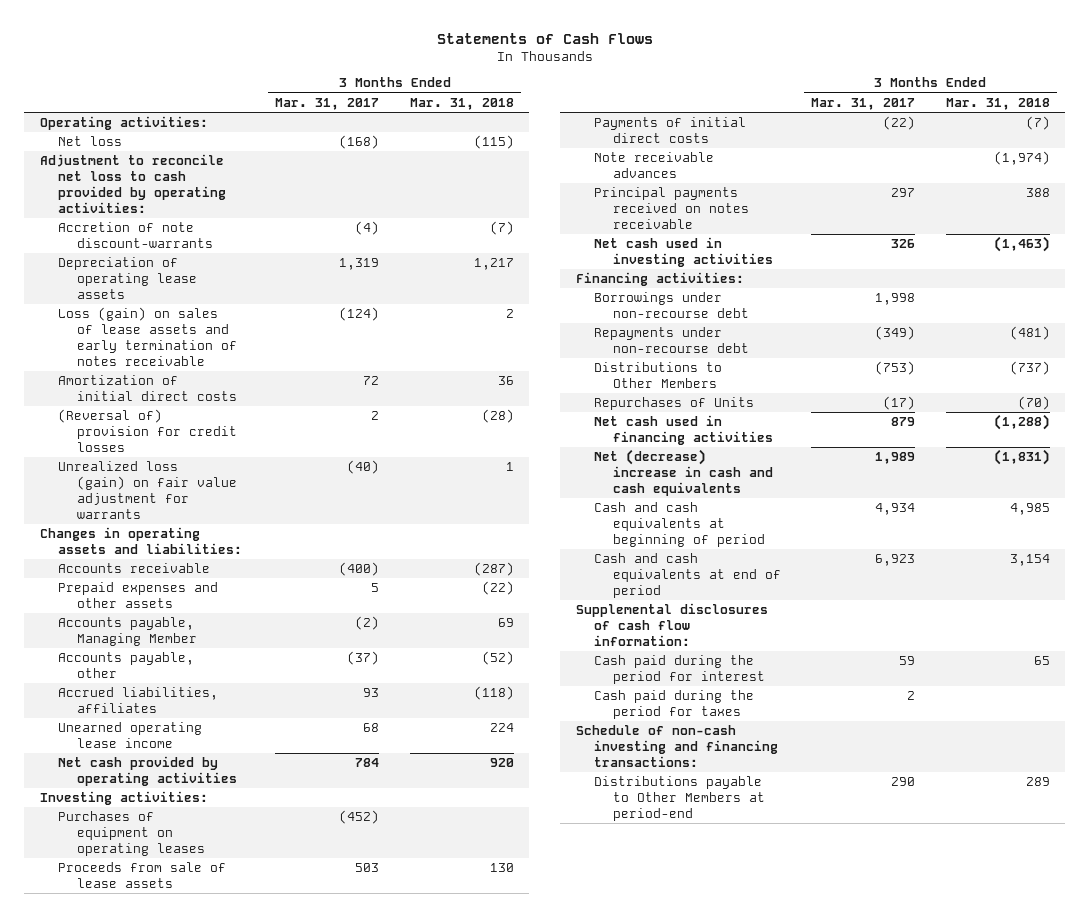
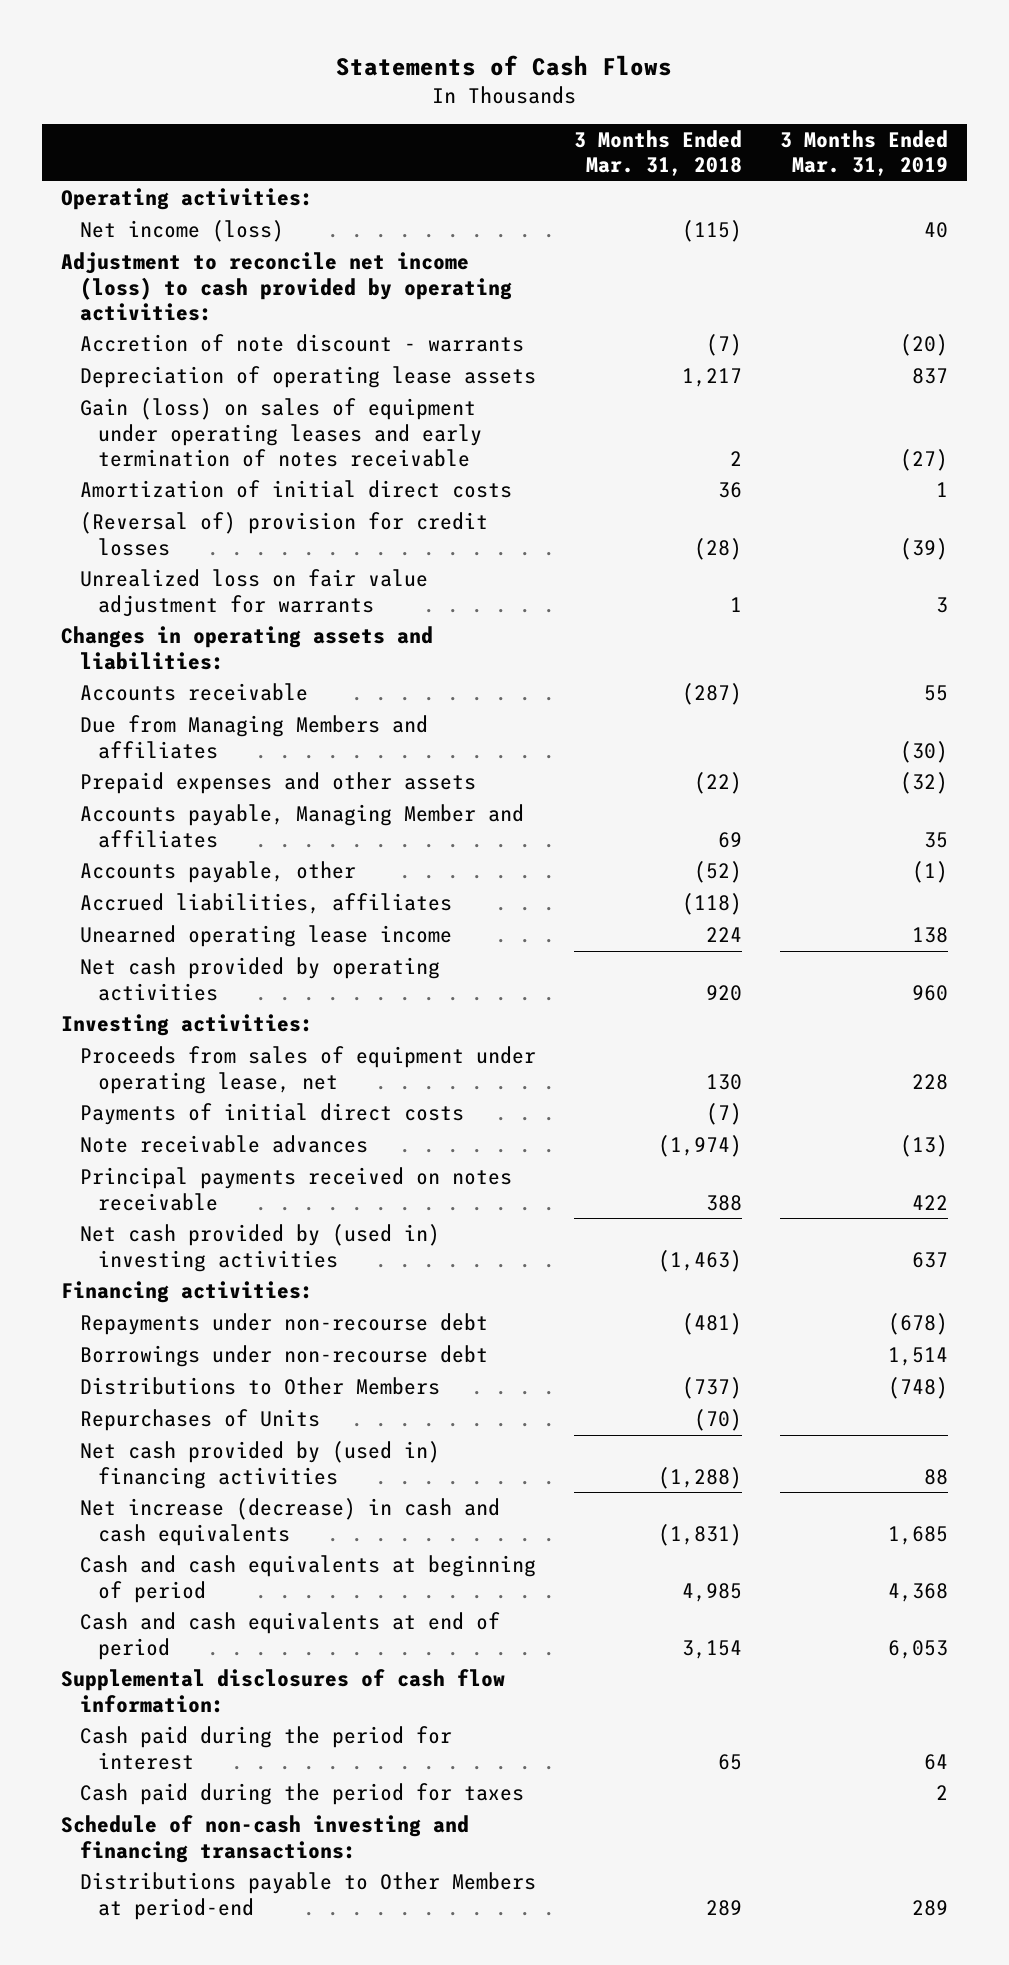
- | 3 Months Ended Mar. 31, 2017 | 3 Months Ended Mar. 31, 2018
+ | 3 Months Ended Mar. 31, 2018 | 3 Months Ended Mar. 31, 2019
- Net loss | (168) | (115)
- Adjustment to reconcile net loss to cash provided by operating activities:
- Accretion of note discount-warrants | (4) | (7)
+ Net income (loss) | (115) | 40
+ Adjustment to reconcile net income (loss) to cash provided by operating activities:
+ Accretion of note discount - warrants | (7) | (20)
- Loss (gain) on sales of lease assets and early termination of notes receivable | (124) | 2
+ Gain (loss) on sales of equipment under operating leases and early termination of notes receivable | 2 | (27)
- Unrealized loss (gain) on fair value adjustment for warrants | (40) | 1
+ Unrealized loss on fair value adjustment for warrants | 1 | 3
+ Due from Managing Members and affiliates | | (30)
- Accounts payable, Managing Member | (2) | 69
+ Accounts payable, Managing Member and affiliates | 69 | 35
- Purchases of equipment on operating leases | (452) |
- Proceeds from sale of lease assets | 503 | 130
+ Proceeds from sales of equipment under operating lease, net | 130 | 228
- Net cash used in investing activities | 326 | (1,463)
+ Net cash provided by (used in) investing activities | (1,463) | 637
moved down: Borrowings under non-recourse debt | | 1,514
- Net cash used in financing activities | 879 | (1,288)
- Net (decrease) increase in cash and cash equivalents | 1,989 | (1,831)
+ Net cash provided by (used in) financing activities | (1,288) | 88
+ Net increase (decrease) in cash and cash equivalents | (1,831) | 1,685

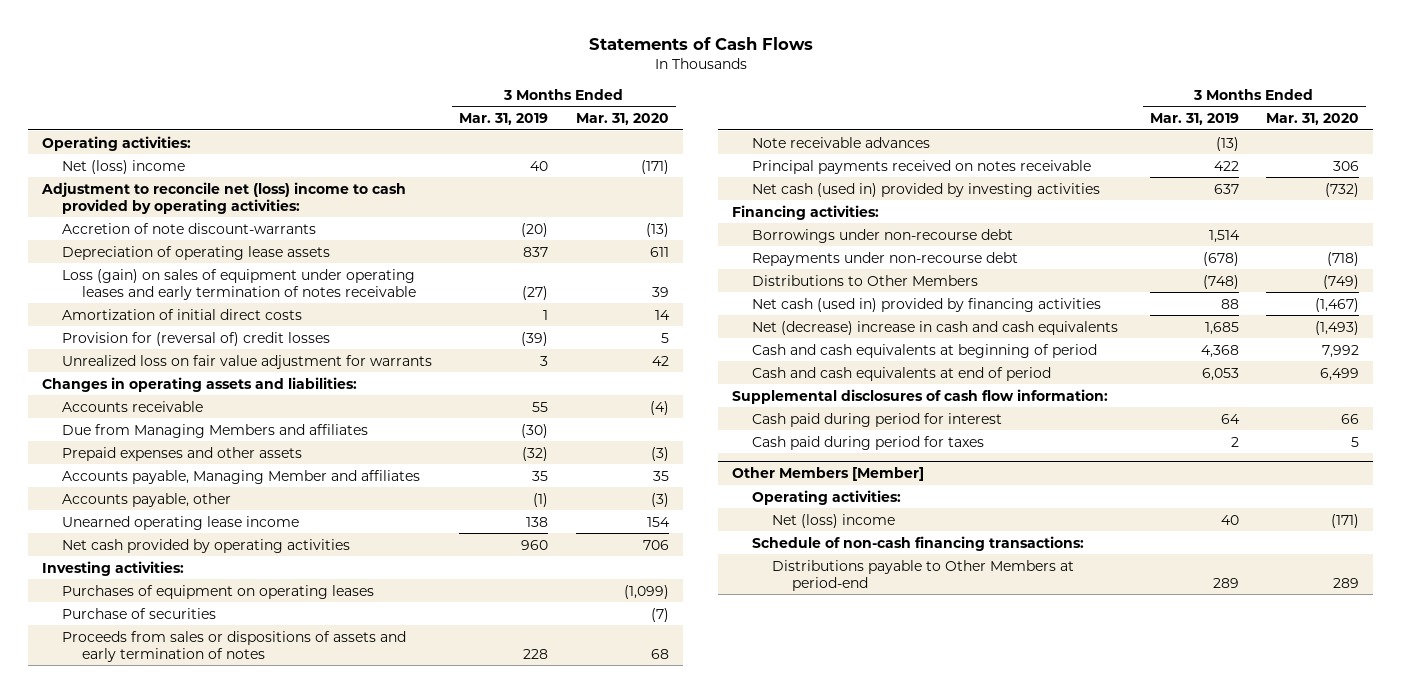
- | 3 Months Ended Mar. 31, 2018 | 3 Months Ended Mar. 31, 2019
+ | 3 Months Ended Mar. 31, 2019 | 3 Months Ended Mar. 31, 2020
- Net income (loss) | (115) | 40
- Adjustment to reconcile net income (loss) to cash provided by operating activities:
- Accretion of note discount - warrants | (7) | (20)
+ Net (loss) income | 40 | (171)
+ Adjustment to reconcile net (loss) income to cash provided by operating activities:
+ Accretion of note discount-warrants | (20) | (13)
- Gain (loss) on sales of equipment under operating leases and early termination of notes receivable | 2 | (27)
+ Loss (gain) on sales of equipment under operating leases and early termination of notes receivable | (27) | 39
- (Reversal of) provision for credit losses | (28) | (39)
+ Provision for (reversal of) credit losses | (39) | 5
- Accrued liabilities, affiliates | (118) |
- Proceeds from sales of equipment under operating lease, net | 130 | 228
- Payments of initial direct costs | (7) |
+ Purchases of equipment on operating leases | | (1,099)
+ Purchase of securities | | (7)
+ Proceeds from sales or dispositions of assets and early termination of notes | 228 | 68
- Net cash provided by (used in) investing activities | (1,463) | 637
+ Net cash (used in) provided by investing activities | 637 | (732)
moved down: Repayments under non-recourse debt | (678) | (718)
- Repurchases of Units | (70) |
- Net cash provided by (used in) financing activities | (1,288) | 88
- Net increase (decrease) in cash and cash equivalents | (1,831) | 1,685
+ Net cash (used in) provided by financing activities | 88 | (1,467)
+ Net (decrease) increase in cash and cash equivalents | 1,685 | (1,493)
- Cash paid during the period for interest | 65 | 64
- Cash paid during the period for taxes | | 2
- Schedule of non-cash investing and financing transactions:
+ Cash paid during period for interest | 64 | 66
+ Cash paid during period for taxes | 2 | 5
+ Other Members [Member]
+ Operating activities:
+ Net (loss) income | 40 | (171)
+ Schedule of non-cash financing transactions:

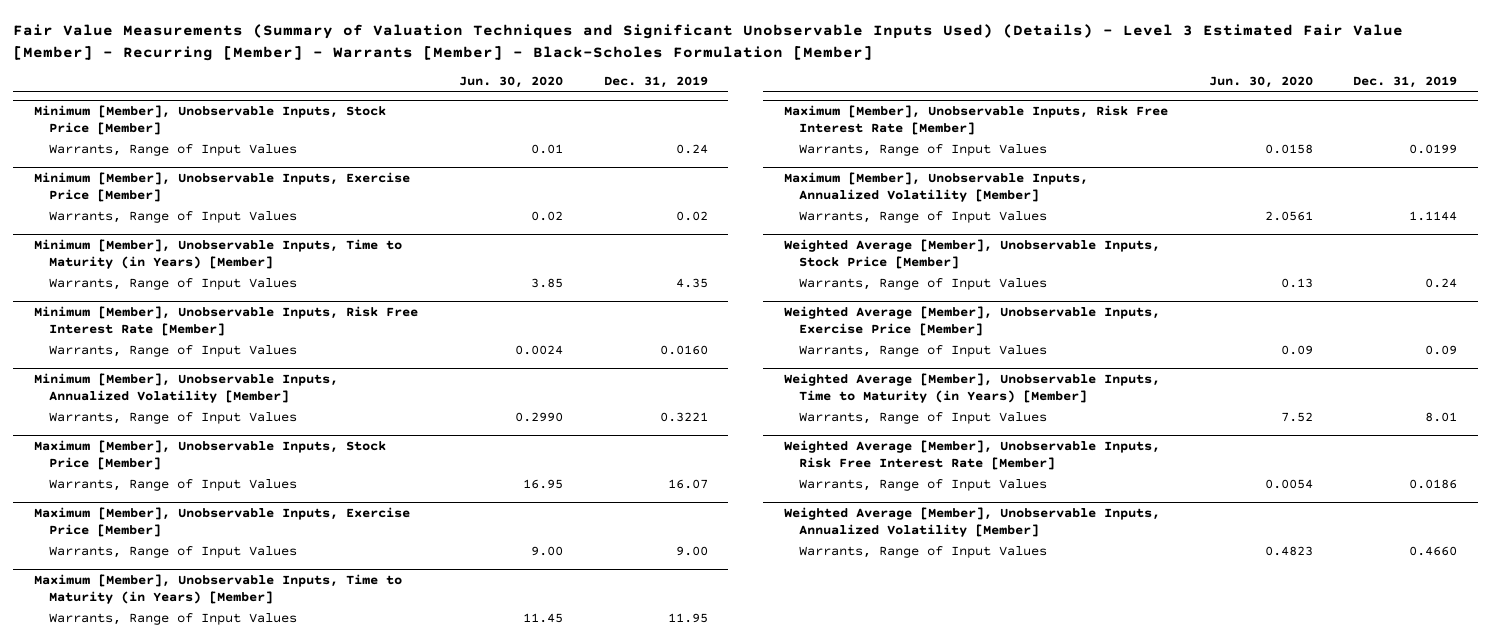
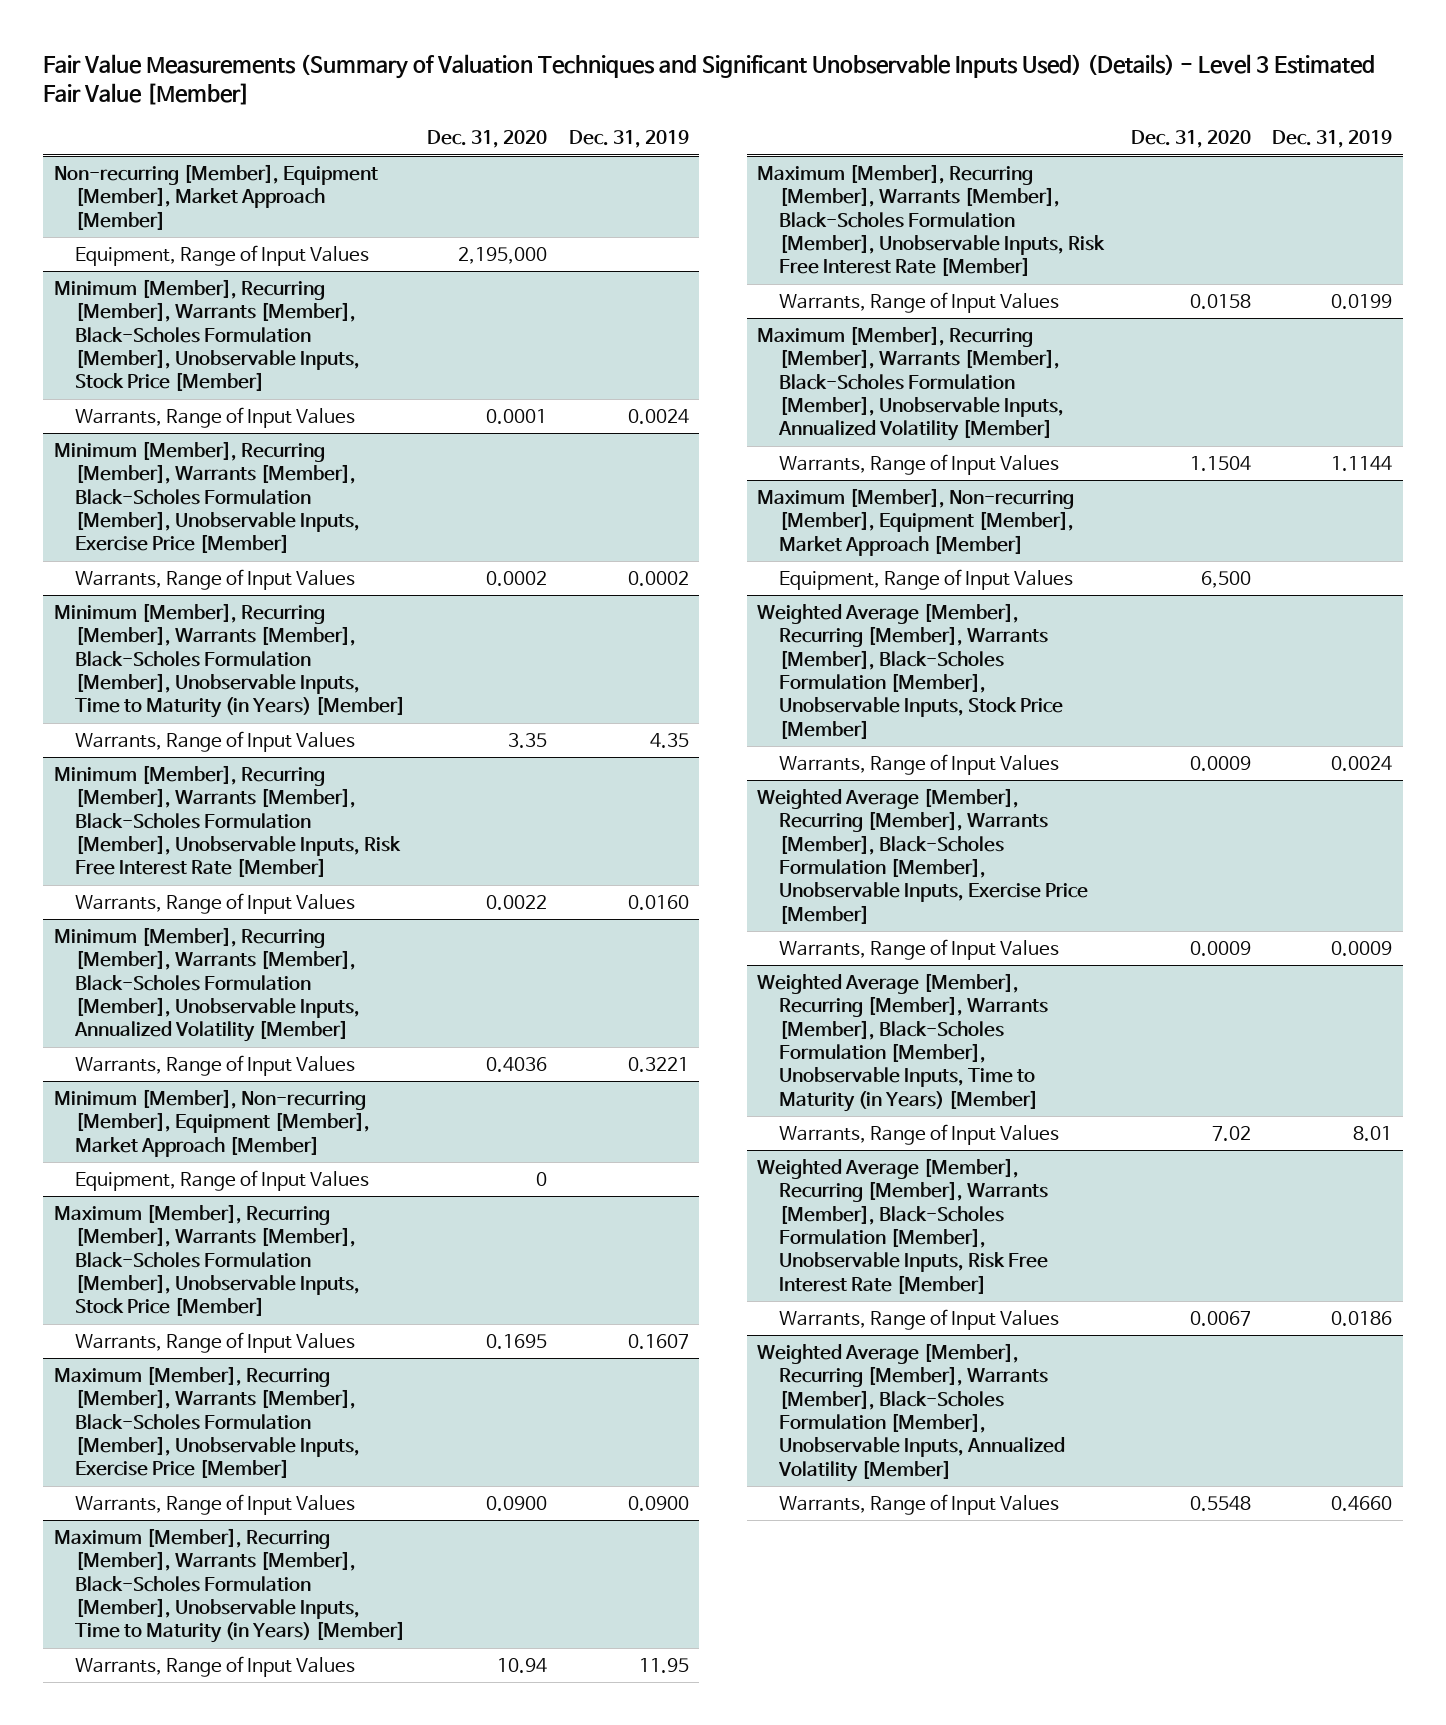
- Fair Value Measurements (Summary of Valuation Techniques and Significant Unobservable Inputs Used) (Details) - Level 3 Estimated Fair Value [Member] - Recurring [Member] - Warrants [Member] - Black-Scholes Formulation [Member]
+ Fair Value Measurements (Summary of Valuation Techniques and Significant Unobservable Inputs Used) (Details) - Level 3 Estimated Fair Value [Member]
- | Jun. 30, 2020 | Dec. 31, 2019
+ | Dec. 31, 2020 | Dec. 31, 2019
- Minimum [Member], Unobservable Inputs, Stock Price [Member]
- Warrants, Range of Input Values | 0.01 | 0.24
- Minimum [Member], Unobservable Inputs, Exercise Price [Member]
- Warrants, Range of Input Values | 0.02 | 0.02
- Minimum [Member], Unobservable Inputs, Time to Maturity (in Years) [Member]
+ Non-recurring [Member], Equipment [Member], Market Approach [Member]
+ Equipment, Range of Input Values | 2,195,000 |
+ Minimum [Member], Recurring [Member], Warrants [Member], Black-Scholes Formulation [Member], Unobservable Inputs, Stock Price [Member]
+ Warrants, Range of Input Values | 0.0001 | 0.0024
+ Minimum [Member], Recurring [Member], Warrants [Member], Black-Scholes Formulation [Member], Unobservable Inputs, Exercise Price [Member]
+ Warrants, Range of Input Values | 0.0002 | 0.0002
+ Minimum [Member], Recurring [Member], Warrants [Member], Black-Scholes Formulation [Member], Unobservable Inputs, Time to Maturity (in Years) [Member]
- Minimum [Member], Unobservable Inputs, Risk Free Interest Rate [Member]
+ Minimum [Member], Recurring [Member], Warrants [Member], Black-Scholes Formulation [Member], Unobservable Inputs, Risk Free Interest Rate [Member]
- Minimum [Member], Unobservable Inputs, Annualized Volatility [Member]
+ Minimum [Member], Recurring [Member], Warrants [Member], Black-Scholes Formulation [Member], Unobservable Inputs, Annualized Volatility [Member]
- Maximum [Member], Unobservable Inputs, Stock Price [Member]
- Warrants, Range of Input Values | 16.95 | 16.07
- Maximum [Member], Unobservable Inputs, Exercise Price [Member]
- Warrants, Range of Input Values | 9.00 | 9.00
- Maximum [Member], Unobservable Inputs, Time to Maturity (in Years) [Member]
+ Minimum [Member], Non-recurring [Member], Equipment [Member], Market Approach [Member]
+ Equipment, Range of Input Values | 0 |
+ Maximum [Member], Recurring [Member], Warrants [Member], Black-Scholes Formulation [Member], Unobservable Inputs, Stock Price [Member]
+ Warrants, Range of Input Values | 0.1695 | 0.1607
+ Maximum [Member], Recurring [Member], Warrants [Member], Black-Scholes Formulation [Member], Unobservable Inputs, Exercise Price [Member]
+ Warrants, Range of Input Values | 0.0900 | 0.0900
+ Maximum [Member], Recurring [Member], Warrants [Member], Black-Scholes Formulation [Member], Unobservable Inputs, Time to Maturity (in Years) [Member]
- Maximum [Member], Unobservable Inputs, Risk Free Interest Rate [Member]
+ Maximum [Member], Recurring [Member], Warrants [Member], Black-Scholes Formulation [Member], Unobservable Inputs, Risk Free Interest Rate [Member]
- Maximum [Member], Unobservable Inputs, Annualized Volatility [Member]
+ Maximum [Member], Recurring [Member], Warrants [Member], Black-Scholes Formulation [Member], Unobservable Inputs, Annualized Volatility [Member]
- Weighted Average [Member], Unobservable Inputs, Stock Price [Member]
- Warrants, Range of Input Values | 0.13 | 0.24
- Weighted Average [Member], Unobservable Inputs, Exercise Price [Member]
- Warrants, Range of Input Values | 0.09 | 0.09
- Weighted Average [Member], Unobservable Inputs, Time to Maturity (in Years) [Member]
+ Maximum [Member], Non-recurring [Member], Equipment [Member], Market Approach [Member]
+ Equipment, Range of Input Values | 6,500 |
+ Weighted Average [Member], Recurring [Member], Warrants [Member], Black-Scholes Formulation [Member], Unobservable Inputs, Stock Price [Member]
+ Warrants, Range of Input Values | 0.0009 | 0.0024
+ Weighted Average [Member], Recurring [Member], Warrants [Member], Black-Scholes Formulation [Member], Unobservable Inputs, Exercise Price [Member]
+ Warrants, Range of Input Values | 0.0009 | 0.0009
+ Weighted Average [Member], Recurring [Member], Warrants [Member], Black-Scholes Formulation [Member], Unobservable Inputs, Time to Maturity (in Years) [Member]
- Weighted Average [Member], Unobservable Inputs, Risk Free Interest Rate [Member]
+ Weighted Average [Member], Recurring [Member], Warrants [Member], Black-Scholes Formulation [Member], Unobservable Inputs, Risk Free Interest Rate [Member]
- Weighted Average [Member], Unobservable Inputs, Annualized Volatility [Member]
+ Weighted Average [Member], Recurring [Member], Warrants [Member], Black-Scholes Formulation [Member], Unobservable Inputs, Annualized Volatility [Member]

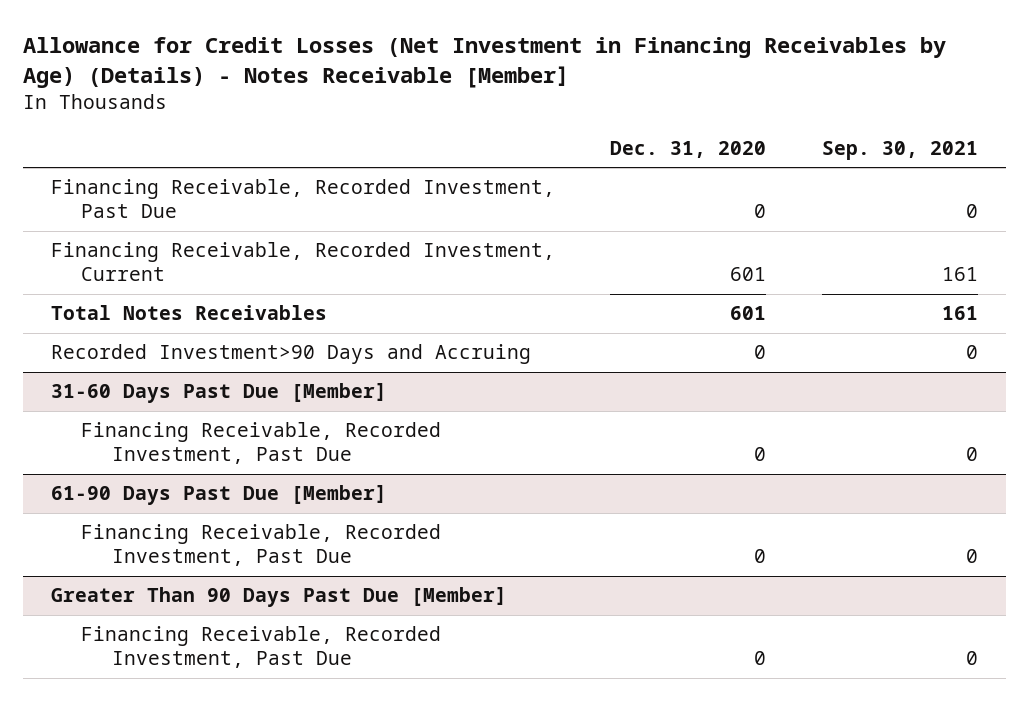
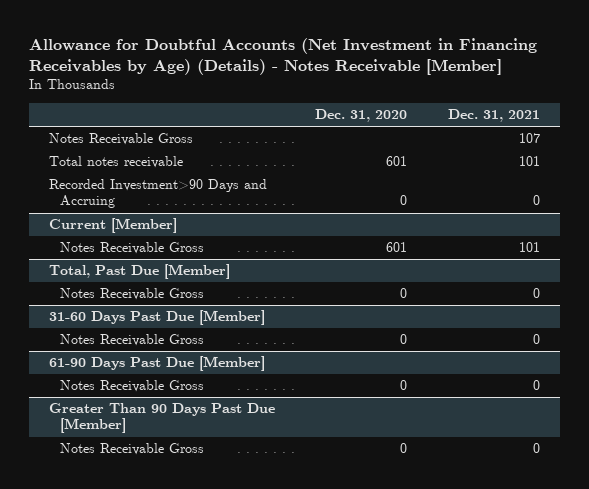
- Allowance for Credit Losses (Net Investment in Financing Receivables by Age) (Details) - Notes Receivable [Member]
+ Allowance for Doubtful Accounts (Net Investment in Financing Receivables by Age) (Details) - Notes Receivable [Member]
- | Dec. 31, 2020 | Sep. 30, 2021
+ | Dec. 31, 2020 | Dec. 31, 2021
- Financing Receivable, Recorded Investment, Past Due | 0 | 0
- Financing Receivable, Recorded Investment, Current | 601 | 161
- Total Notes Receivables | 601 | 161
+ Notes Receivable Gross | | 107
+ Total notes receivable | 601 | 101
+ Current [Member]
+ Notes Receivable Gross | 601 | 101
+ Total, Past Due [Member]
+ Notes Receivable Gross | 0 | 0
@ 31-60 Days Past Due [Member]
- Financing Receivable, Recorded Investment, Past Due | 0 | 0
+ Notes Receivable Gross | 0 | 0
@ 61-90 Days Past Due [Member]
- Financing Receivable, Recorded Investment, Past Due | 0 | 0
+ Notes Receivable Gross | 0 | 0
@ Greater Than 90 Days Past Due [Member]
- Financing Receivable, Recorded Investment, Past Due | 0 | 0
+ Notes Receivable Gross | 0 | 0

